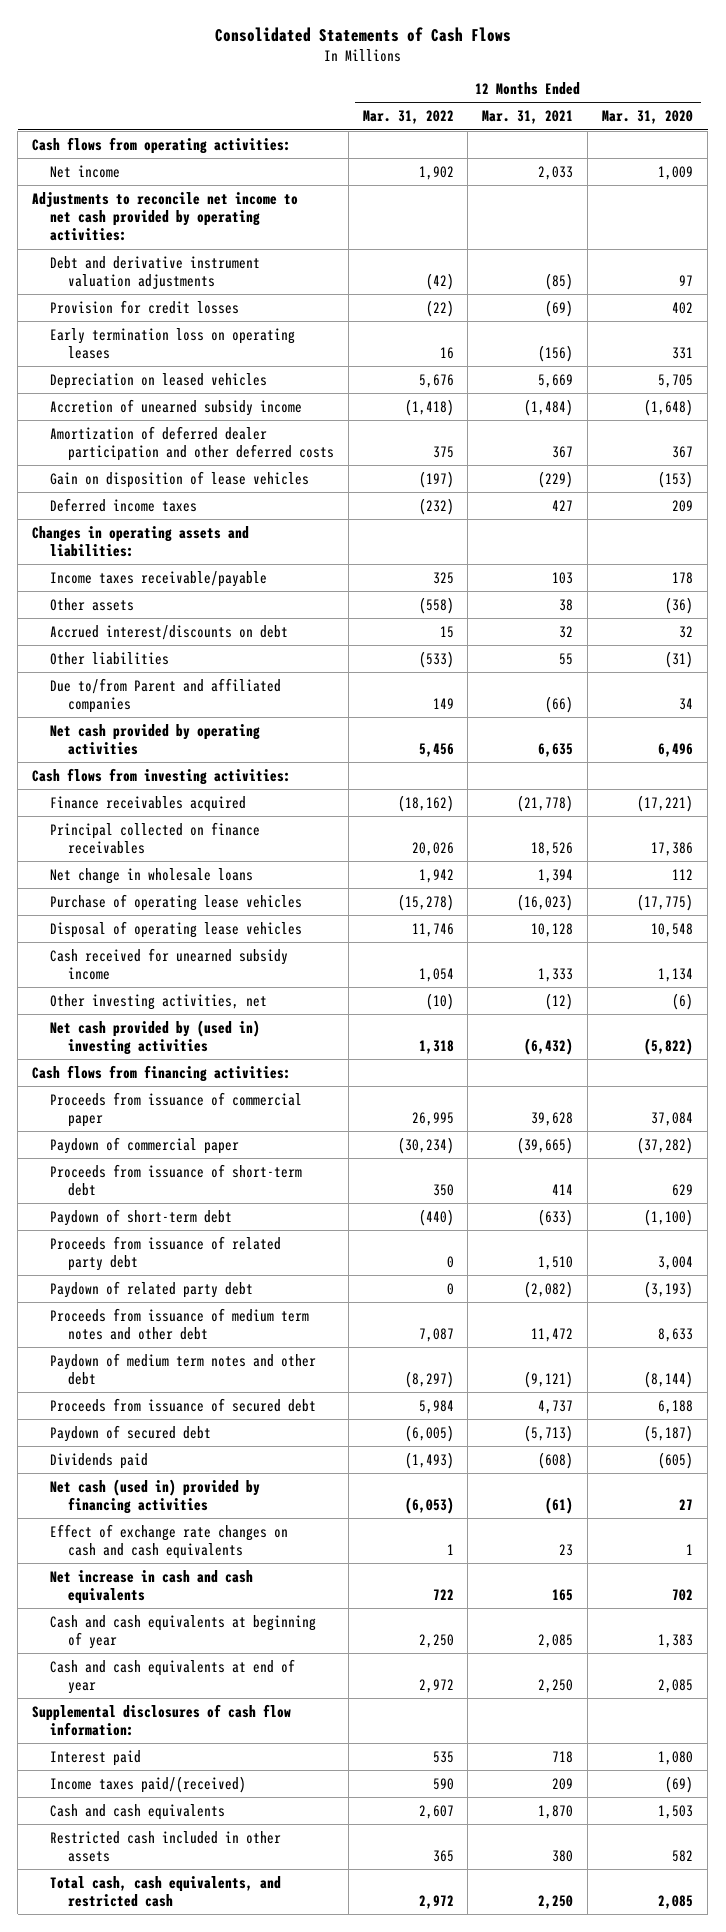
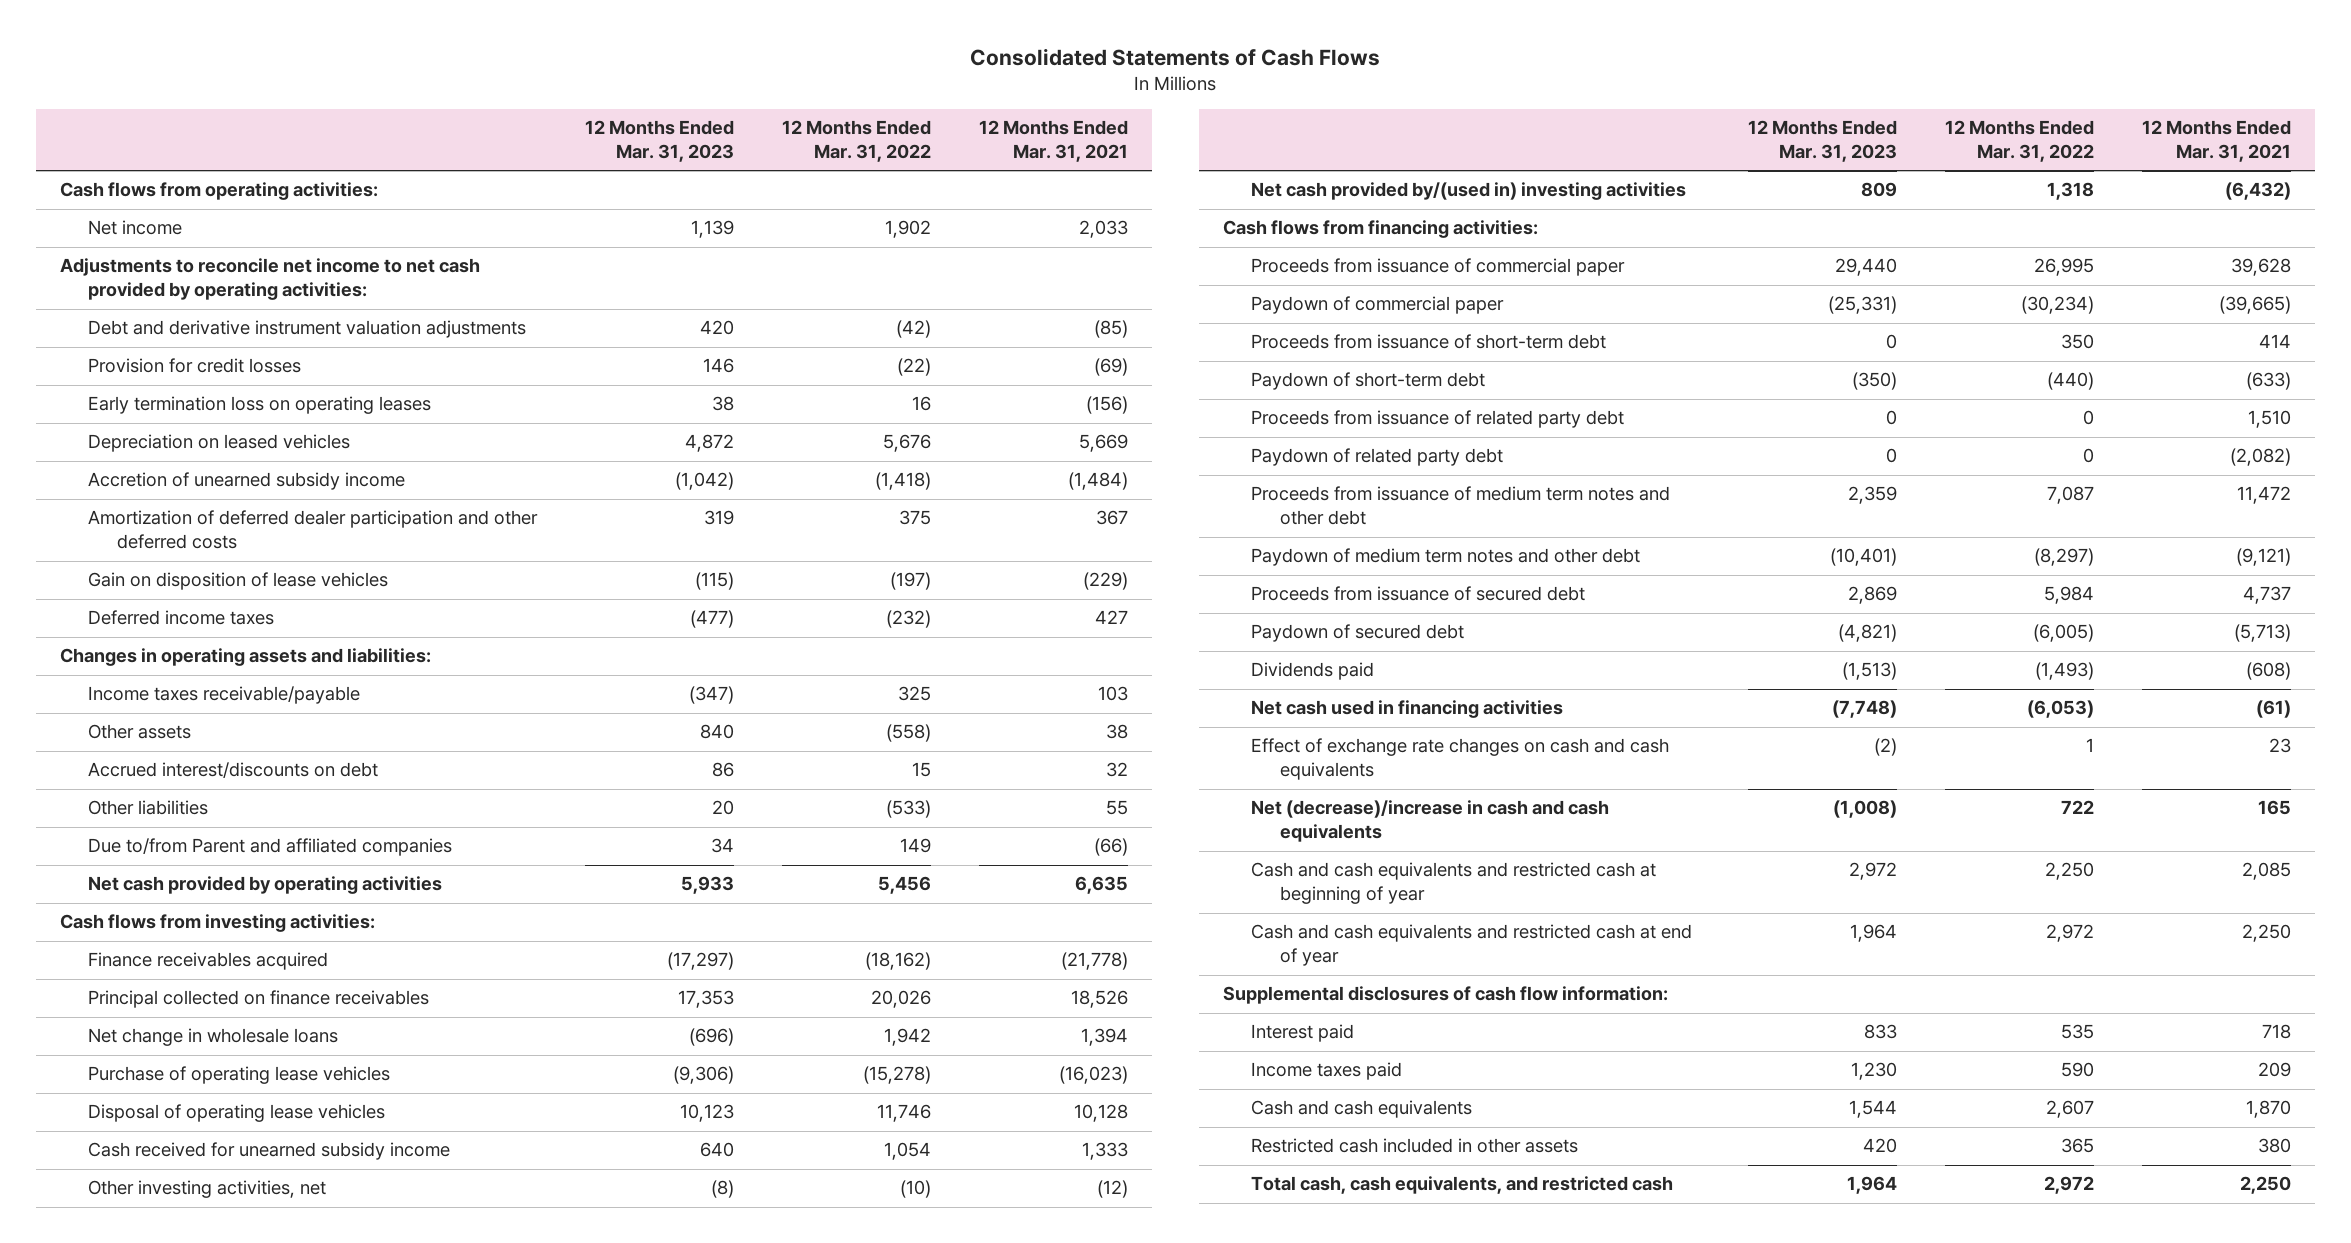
- | 12 Months Ended Mar. 31, 2022 | 12 Months Ended Mar. 31, 2021 | 12 Months Ended Mar. 31, 2020
+ | 12 Months Ended Mar. 31, 2023 | 12 Months Ended Mar. 31, 2022 | 12 Months Ended Mar. 31, 2021
- Net cash provided by (used in) investing activities | 1,318 | (6,432) | (5,822)
+ Net cash provided by/(used in) investing activities | 809 | 1,318 | (6,432)
- Net cash (used in) provided by financing activities | (6,053) | (61) | 27
+ Net cash used in financing activities | (7,748) | (6,053) | (61)
- Net increase in cash and cash equivalents | 722 | 165 | 702
- Cash and cash equivalents at beginning of year | 2,250 | 2,085 | 1,383
- Cash and cash equivalents at end of year | 2,972 | 2,250 | 2,085
+ Net (decrease)/increase in cash and cash equivalents | (1,008) | 722 | 165
+ Cash and cash equivalents and restricted cash at beginning of year | 2,972 | 2,250 | 2,085
+ Cash and cash equivalents and restricted cash at end of year | 1,964 | 2,972 | 2,250
- Income taxes paid/(received) | 590 | 209 | (69)
+ Income taxes paid | 1,230 | 590 | 209

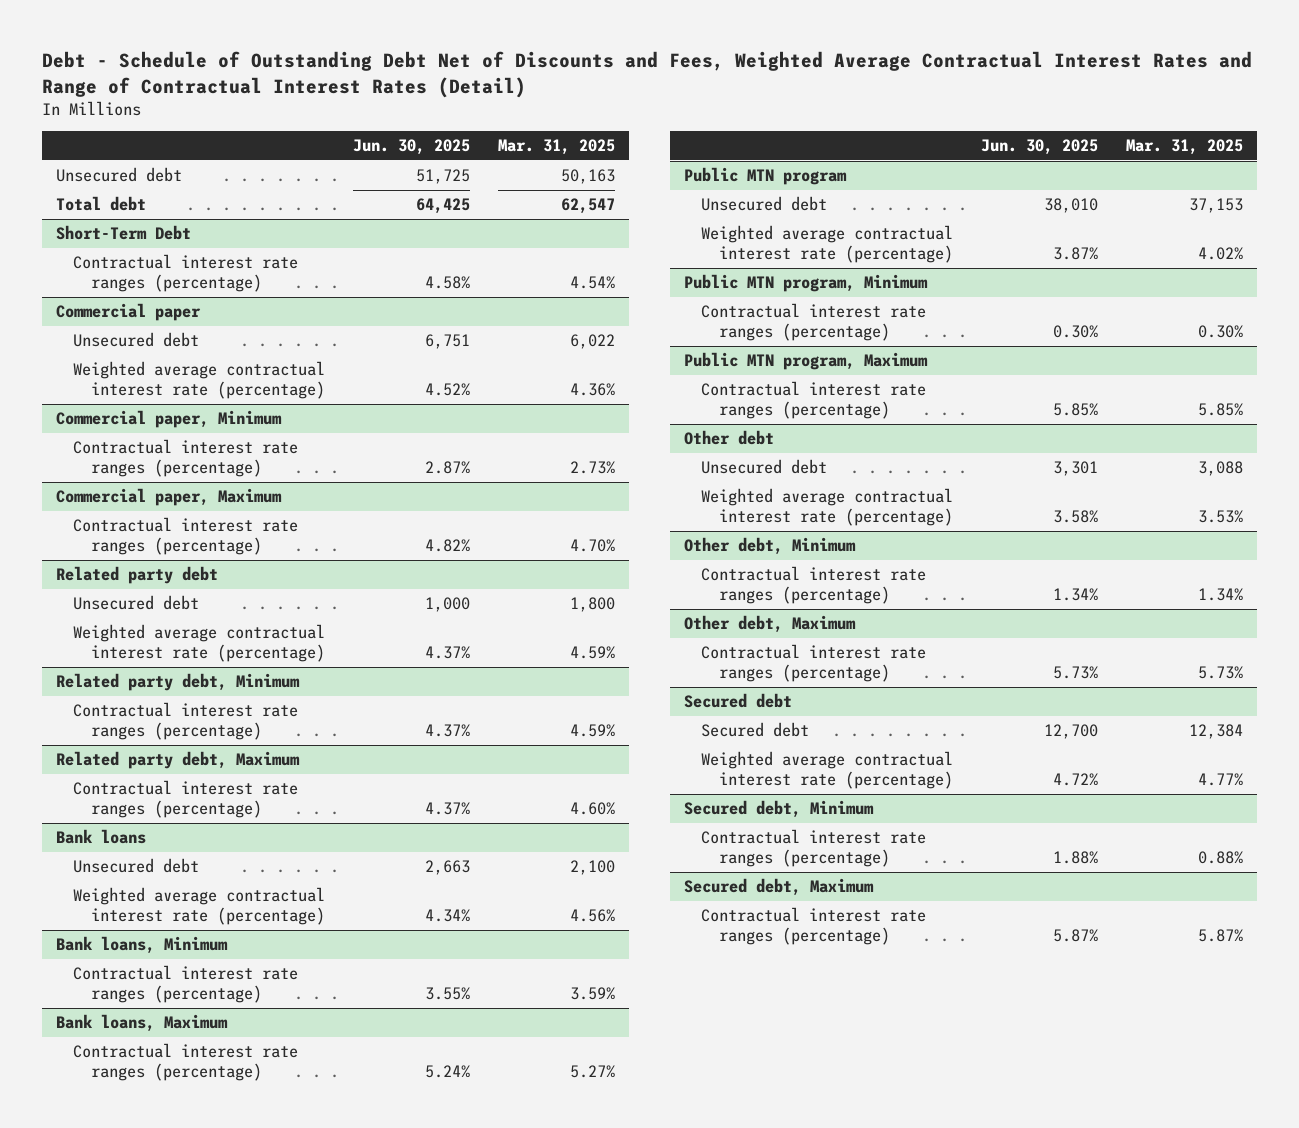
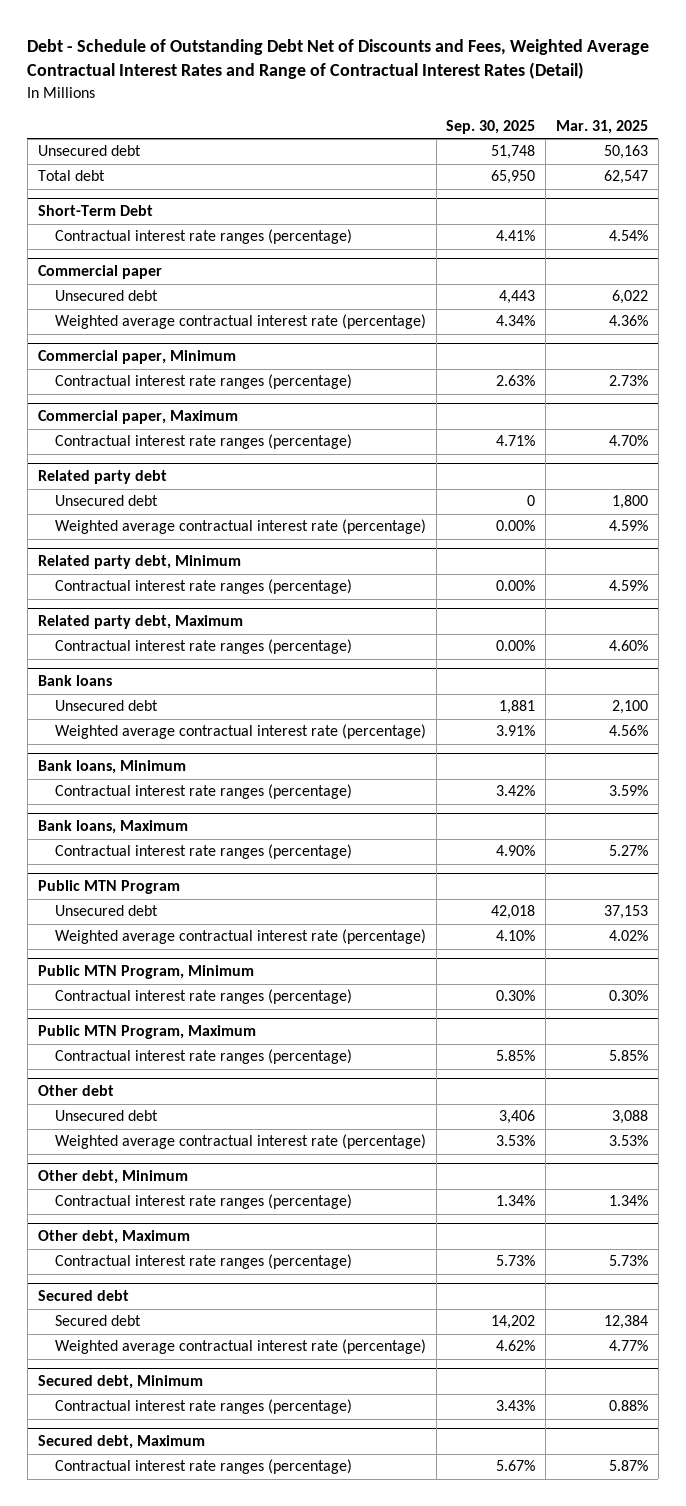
- | Jun. 30, 2025 | Mar. 31, 2025
+ | Sep. 30, 2025 | Mar. 31, 2025
- Public MTN program
+ Public MTN Program
- Public MTN program, Minimum
+ Public MTN Program, Minimum
- Public MTN program, Maximum
+ Public MTN Program, Maximum

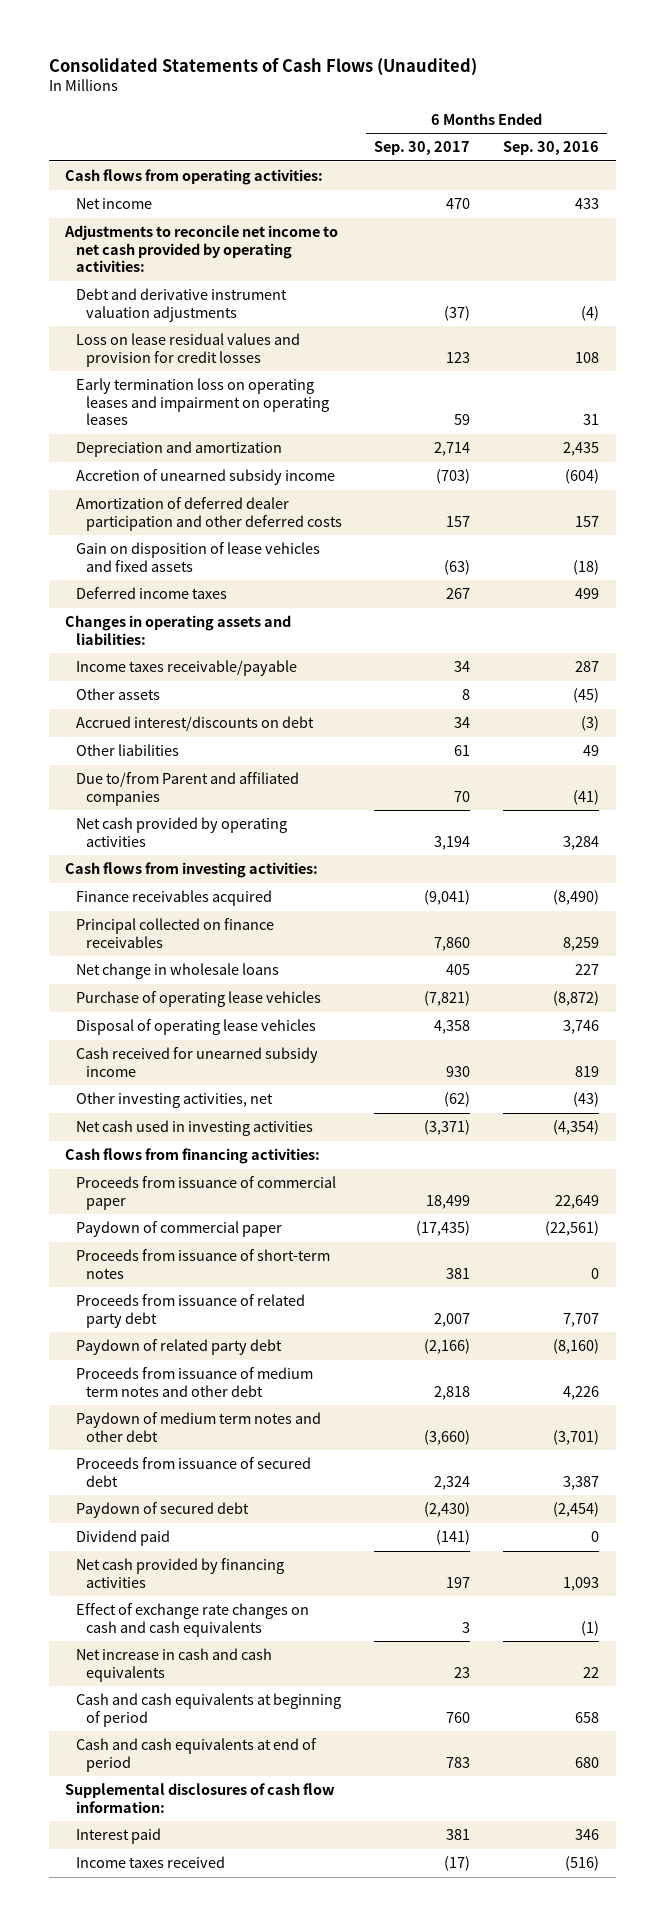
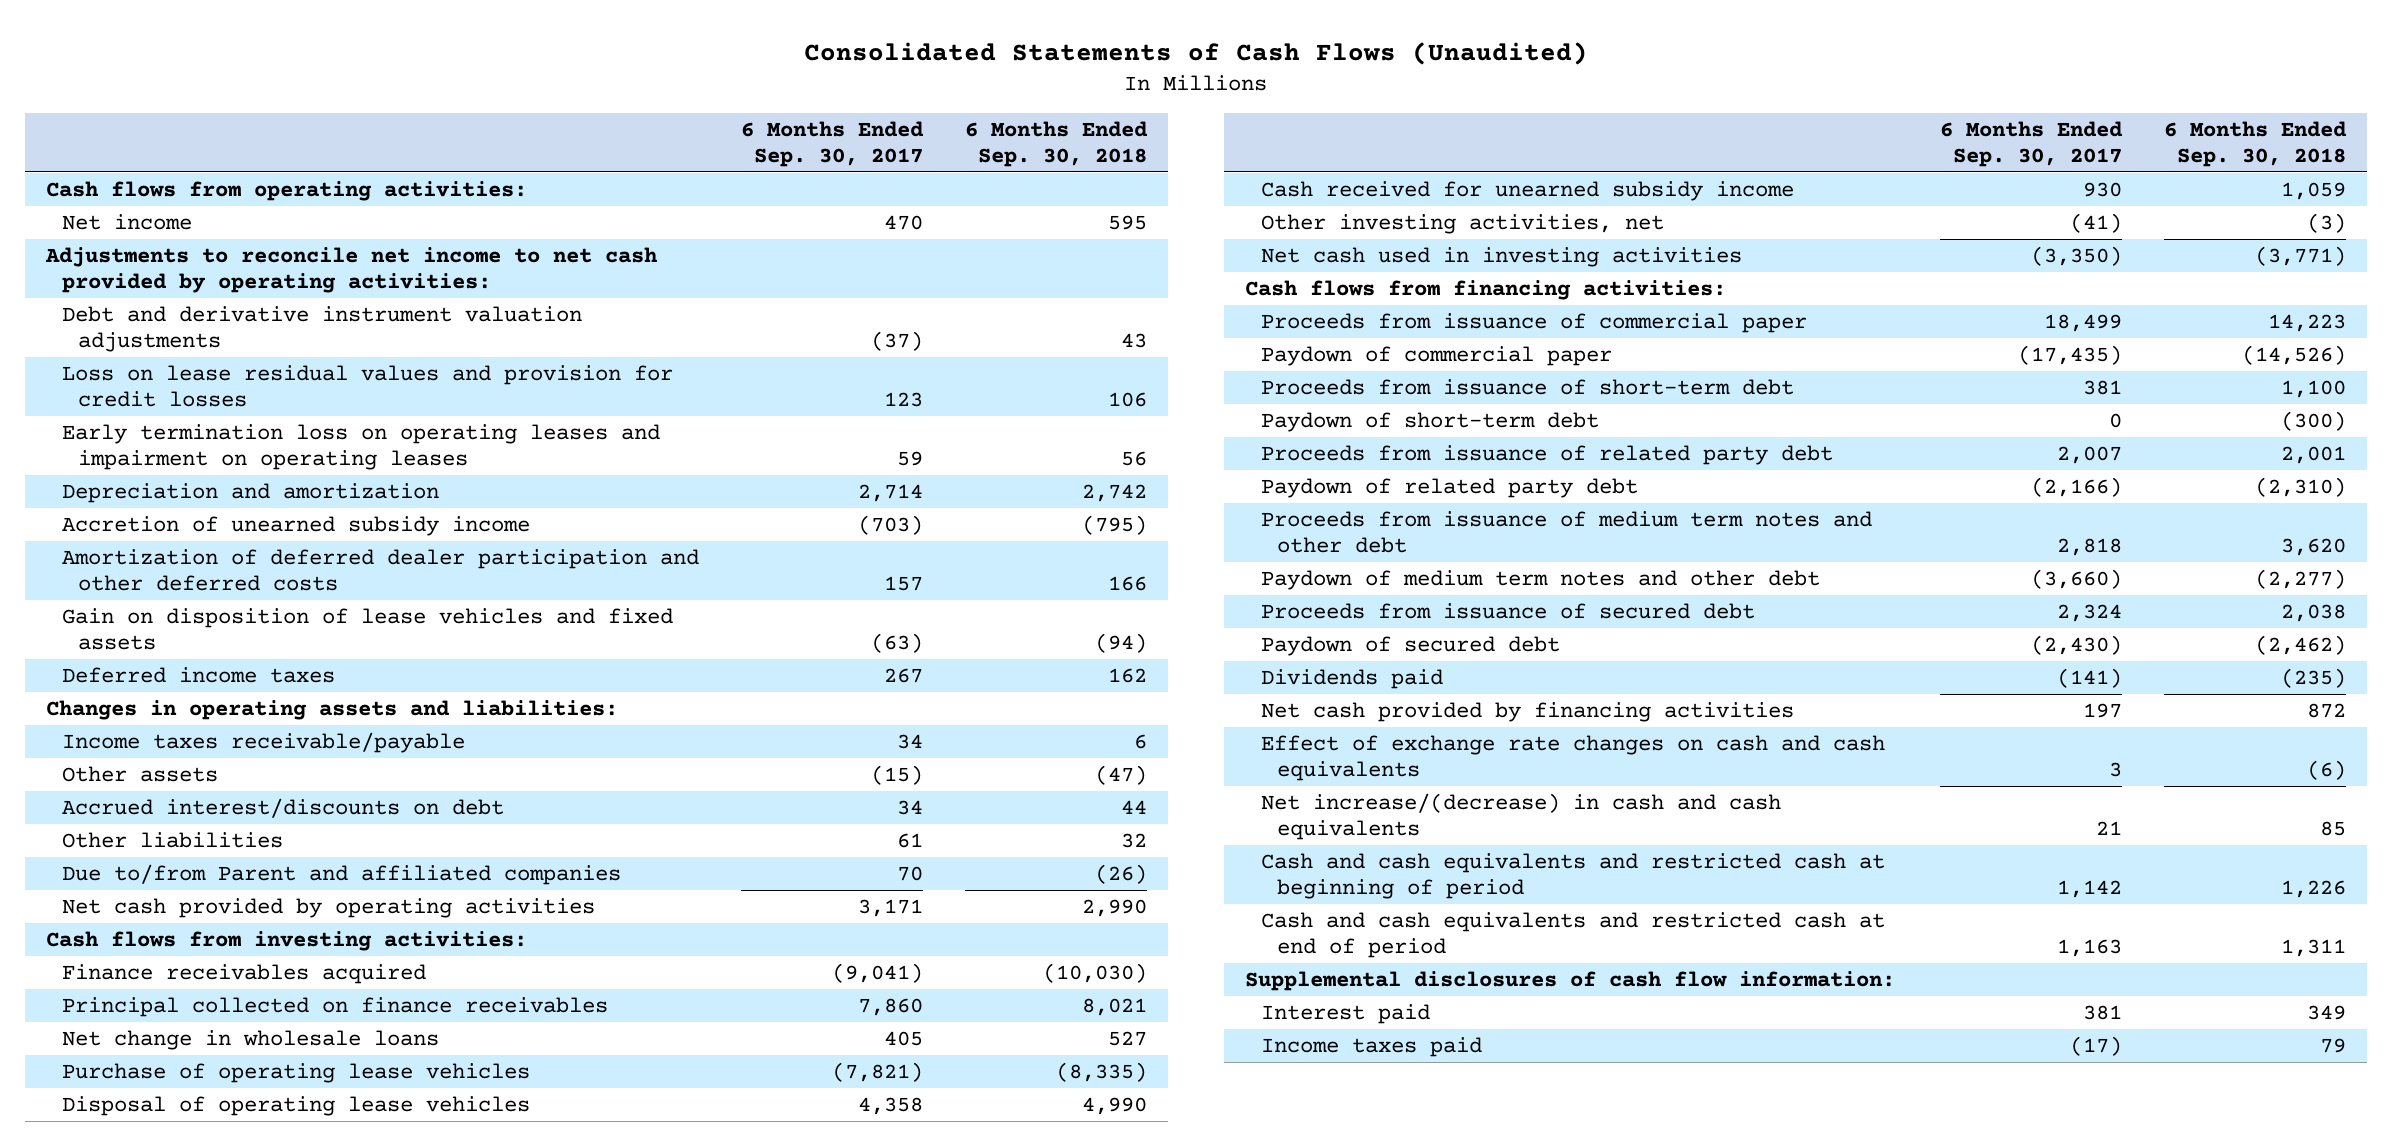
- | 6 Months Ended Sep. 30, 2017 | 6 Months Ended Sep. 30, 2016
+ | 6 Months Ended Sep. 30, 2017 | 6 Months Ended Sep. 30, 2018
- Other assets | 8 | (45)
+ Other assets | (15) | (47)
- Net cash provided by operating activities | 3,194 | 3,284
+ Net cash provided by operating activities | 3,171 | 2,990
- Other investing activities, net | (62) | (43)
- Net cash used in investing activities | (3,371) | (4,354)
+ Other investing activities, net | (41) | (3)
+ Net cash used in investing activities | (3,350) | (3,771)
- Proceeds from issuance of short-term notes | 381 | 0
+ Proceeds from issuance of short-term debt | 381 | 1,100
+ Paydown of short-term debt | 0 | (300)
- Dividend paid | (141) | 0
+ Dividends paid | (141) | (235)
- Net increase in cash and cash equivalents | 23 | 22
- Cash and cash equivalents at beginning of period | 760 | 658
- Cash and cash equivalents at end of period | 783 | 680
+ Net increase/(decrease) in cash and cash equivalents | 21 | 85
+ Cash and cash equivalents and restricted cash at beginning of period | 1,142 | 1,226
+ Cash and cash equivalents and restricted cash at end of period | 1,163 | 1,311
- Income taxes received | (17) | (516)
+ Income taxes paid | (17) | 79

